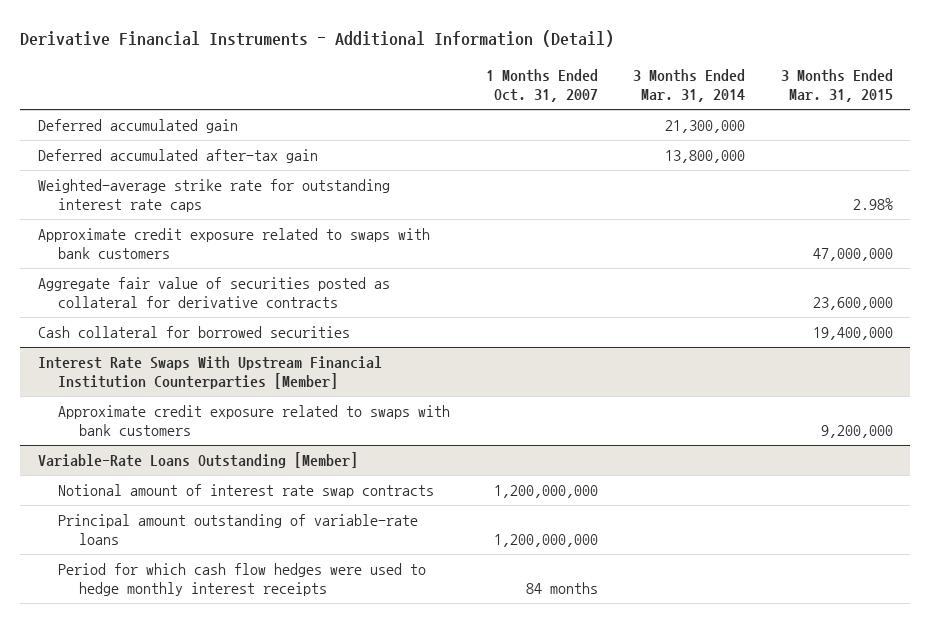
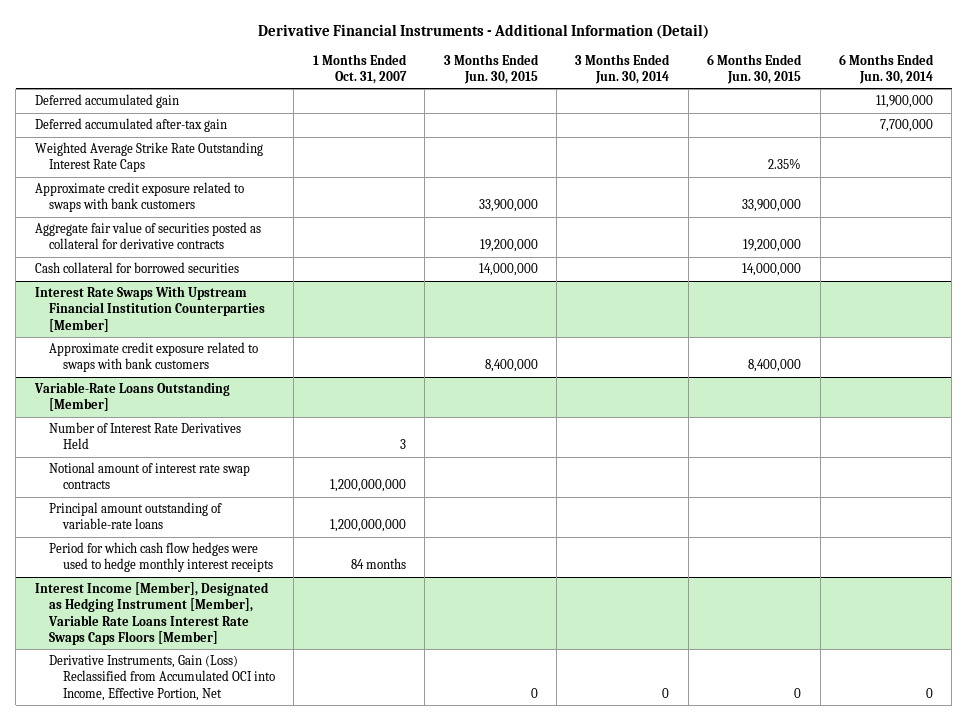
- | 1 Months Ended Oct. 31, 2007 | 3 Months Ended Mar. 31, 2014 | 3 Months Ended Mar. 31, 2015
+ | 1 Months Ended Oct. 31, 2007 | 3 Months Ended Jun. 30, 2015 | 3 Months Ended Jun. 30, 2014 | 6 Months Ended Jun. 30, 2015 | 6 Months Ended Jun. 30, 2014
- Weighted-average strike rate for outstanding interest rate caps | | | 2.98%
+ Weighted Average Strike Rate Outstanding Interest Rate Caps | | | | 2.35% |
@ Variable-Rate Loans Outstanding [Member]
+ Number of Interest Rate Derivatives Held | 3 | | | |
+ Interest Income [Member], Designated as Hedging Instrument [Member], Variable Rate Loans Interest Rate Swaps Caps Floors [Member]
+ Derivative Instruments, Gain (Loss) Reclassified from Accumulated OCI into Income, Effective Portion, Net | | 0 | 0 | 0 | 0

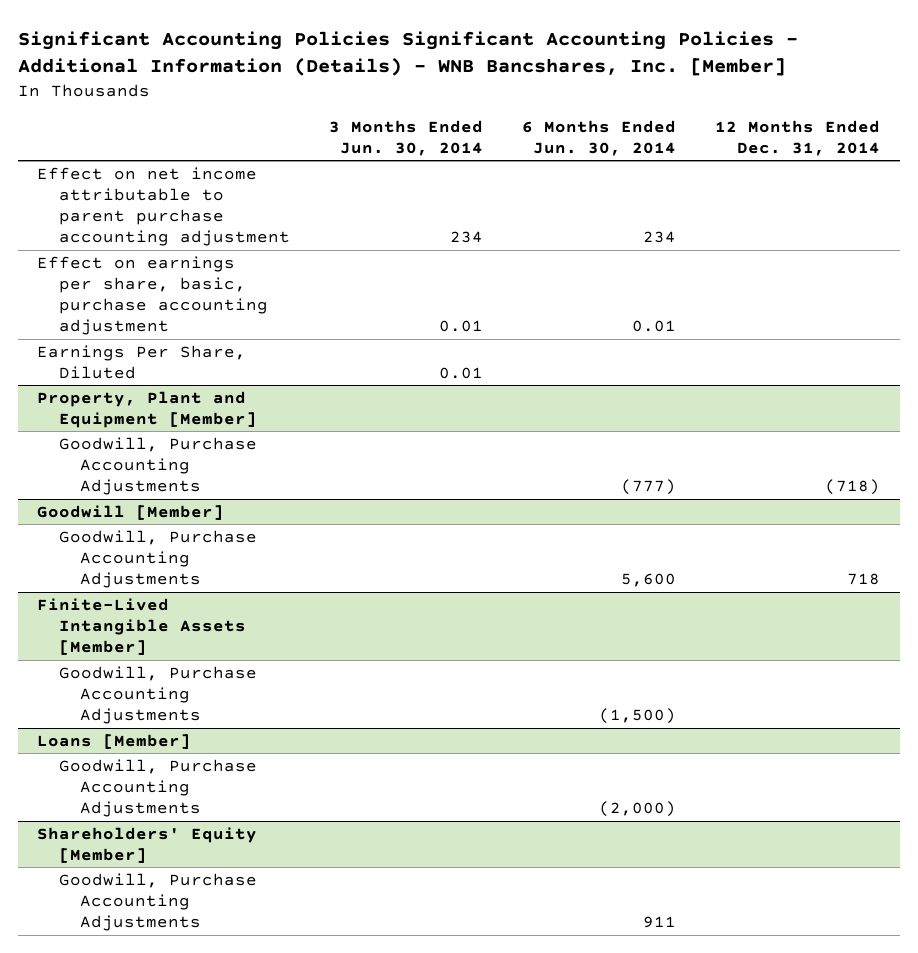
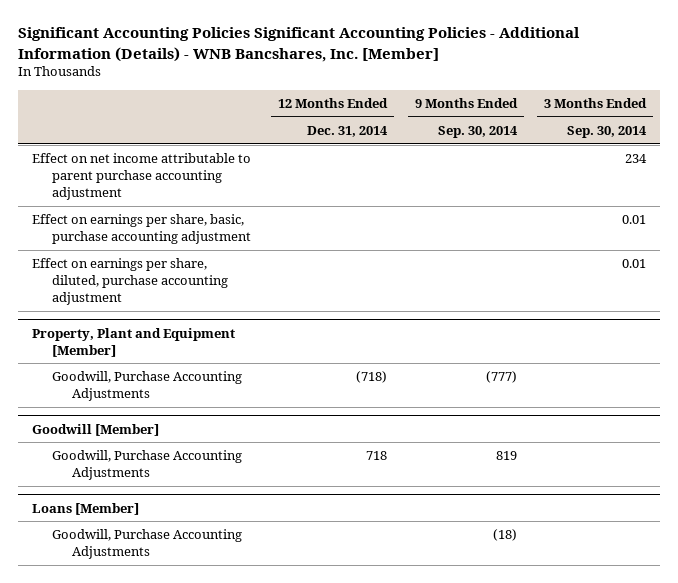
- | 3 Months Ended Jun. 30, 2014 | 6 Months Ended Jun. 30, 2014 | 12 Months Ended Dec. 31, 2014
+ | 12 Months Ended Dec. 31, 2014 | 9 Months Ended Sep. 30, 2014 | 3 Months Ended Sep. 30, 2014
- Earnings Per Share, Diluted | 0.01 | |
+ Effect on earnings per share, diluted, purchase accounting adjustment | | | 0.01
- Finite-Lived Intangible Assets [Member]
- Goodwill, Purchase Accounting Adjustments | | (1,500) |
- Shareholders' Equity [Member]
- Goodwill, Purchase Accounting Adjustments | | 911 |

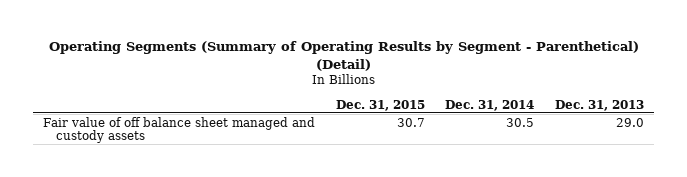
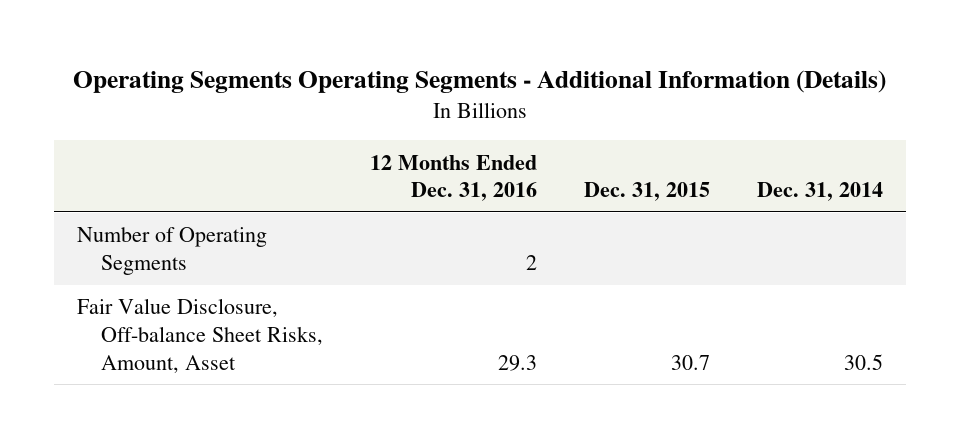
- Operating Segments (Summary of Operating Results by Segment - Parenthetical) (Detail)
+ Operating Segments Operating Segments - Additional Information (Details)
- | Dec. 31, 2015 | Dec. 31, 2014 | Dec. 31, 2013
+ | 12 Months Ended Dec. 31, 2016 | Dec. 31, 2015 | Dec. 31, 2014
- Fair value of off balance sheet managed and custody assets | 30.7 | 30.5 | 29.0
+ Number of Operating Segments | 2 | |
+ Fair Value Disclosure, Off-balance Sheet Risks, Amount, Asset | 29.3 | 30.7 | 30.5

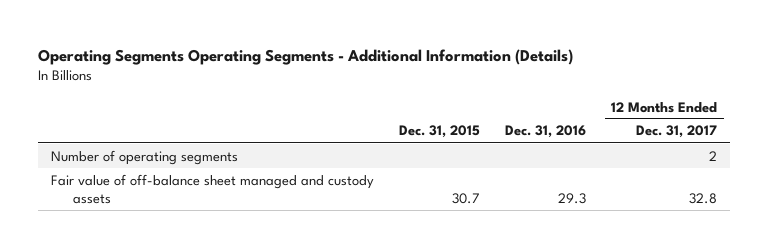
- | 12 Months Ended Dec. 31, 2016 | Dec. 31, 2015 | Dec. 31, 2014
+ | Dec. 31, 2015 | Dec. 31, 2016 | 12 Months Ended Dec. 31, 2017
- Number of Operating Segments | 2 | |
- Fair Value Disclosure, Off-balance Sheet Risks, Amount, Asset | 29.3 | 30.7 | 30.5
+ Number of operating segments | | | 2
+ Fair value of off-balance sheet managed and custody assets | 30.7 | 29.3 | 32.8

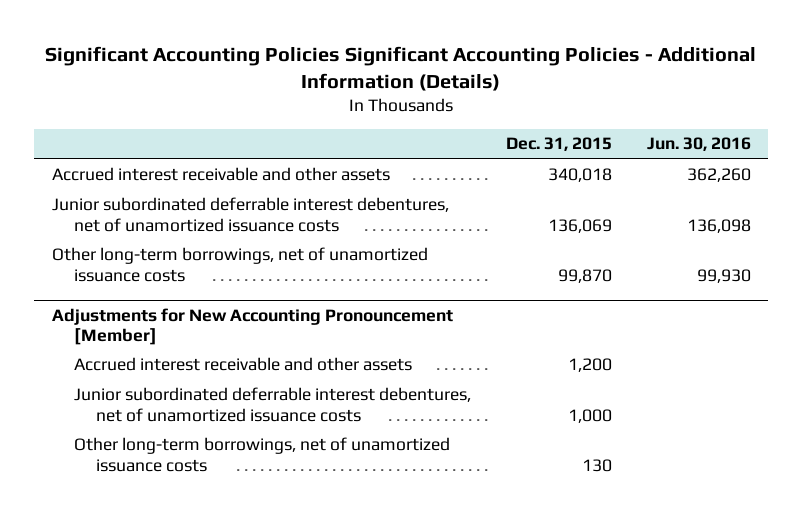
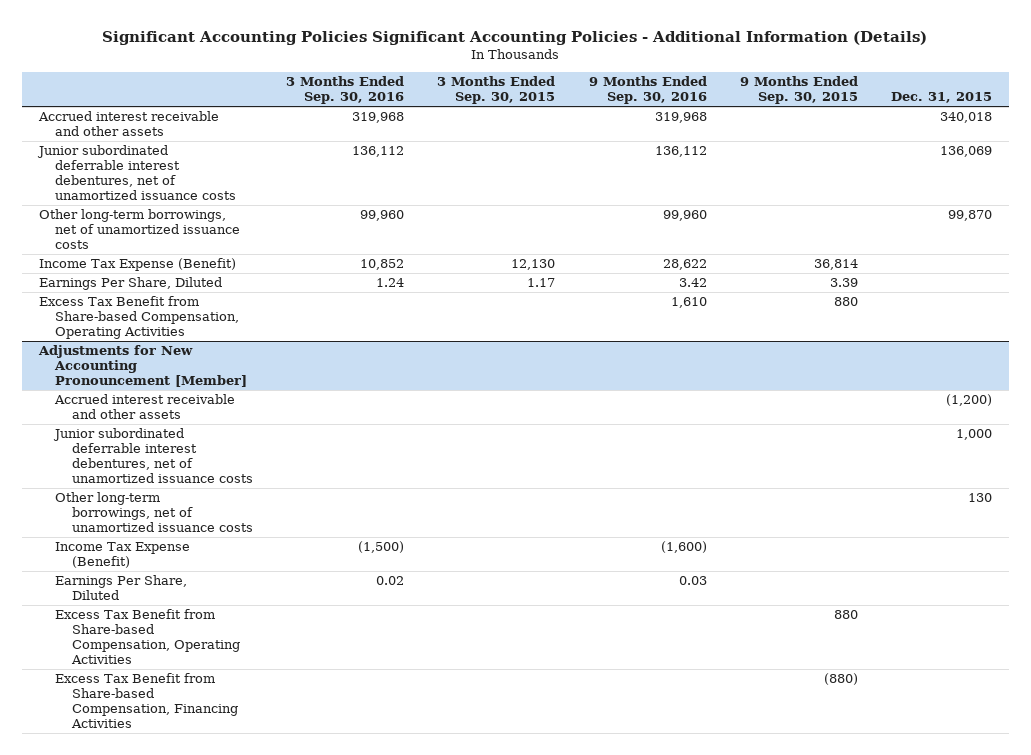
- | Dec. 31, 2015 | Jun. 30, 2016
+ | 3 Months Ended Sep. 30, 2016 | 3 Months Ended Sep. 30, 2015 | 9 Months Ended Sep. 30, 2016 | 9 Months Ended Sep. 30, 2015 | Dec. 31, 2015
+ Income Tax Expense (Benefit) | 10,852 | 12,130 | 28,622 | 36,814 |
+ Earnings Per Share, Diluted | 1.24 | 1.17 | 3.42 | 3.39 |
+ Excess Tax Benefit from Share-based Compensation, Operating Activities | | | 1,610 | 880 |
@ Adjustments for New Accounting Pronouncement [Member]
- Accrued interest receivable and other assets | 1,200 |
+ Accrued interest receivable and other assets | | | | | (1,200)
+ Income Tax Expense (Benefit) | (1,500) | | (1,600) | |
+ Earnings Per Share, Diluted | 0.02 | | 0.03 | |
+ Excess Tax Benefit from Share-based Compensation, Operating Activities | | | | 880 |
+ Excess Tax Benefit from Share-based Compensation, Financing Activities | | | | (880) |

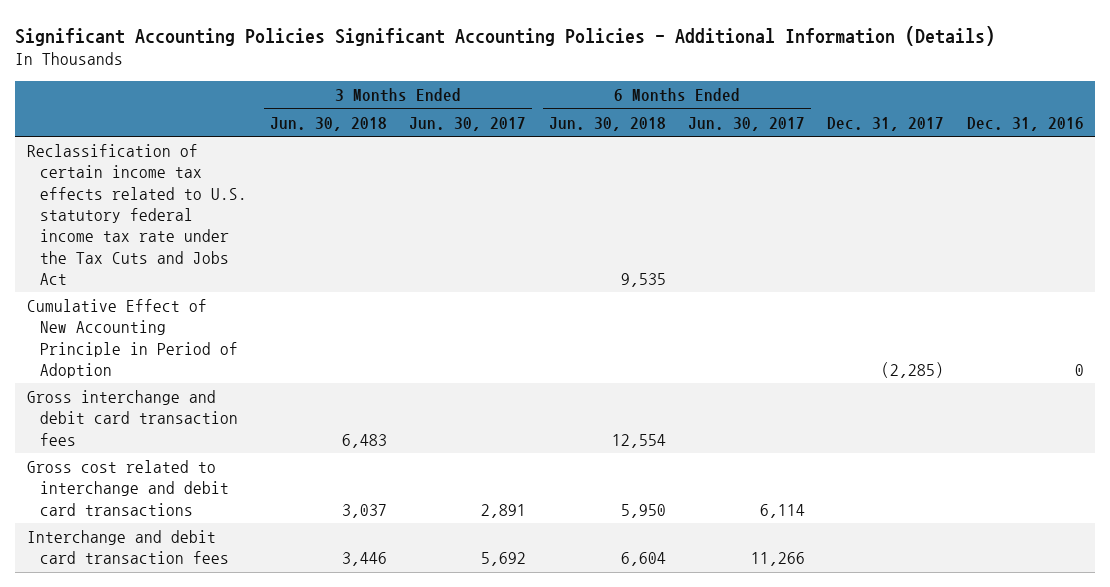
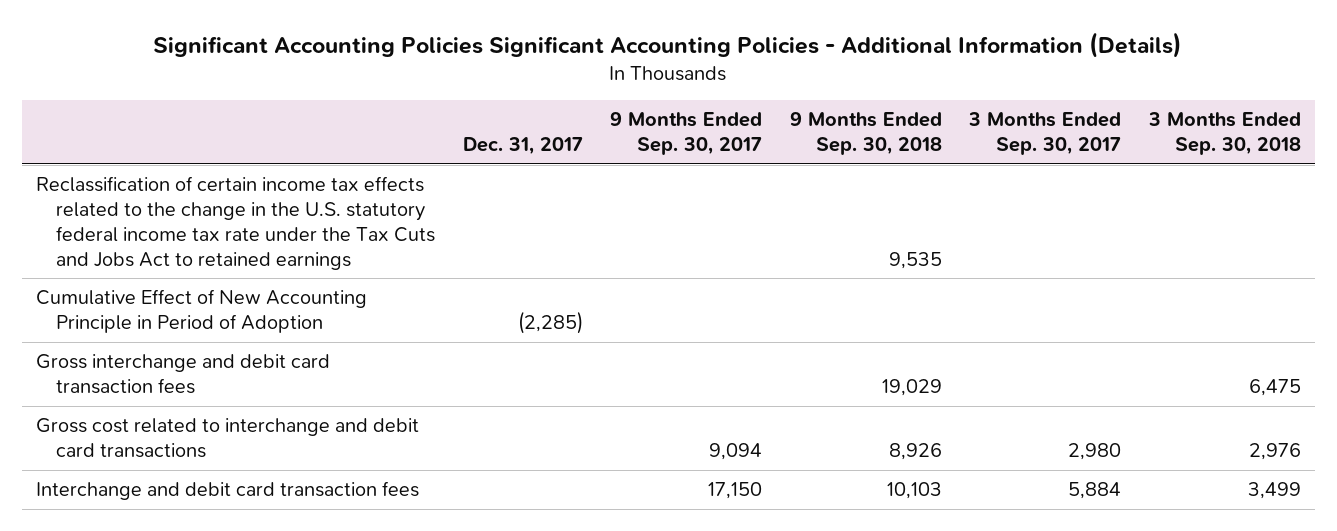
- | 3 Months Ended Jun. 30, 2018 | 3 Months Ended Jun. 30, 2017 | 6 Months Ended Jun. 30, 2018 | 6 Months Ended Jun. 30, 2017 | Dec. 31, 2017 | Dec. 31, 2016
+ | Dec. 31, 2017 | 9 Months Ended Sep. 30, 2017 | 9 Months Ended Sep. 30, 2018 | 3 Months Ended Sep. 30, 2017 | 3 Months Ended Sep. 30, 2018
- Reclassification of certain income tax effects related to U.S. statutory federal income tax rate under the Tax Cuts and Jobs Act | | | 9,535 | | |
+ Reclassification of certain income tax effects related to the change in the U.S. statutory federal income tax rate under the Tax Cuts and Jobs Act to retained earnings | | | 9,535 | |

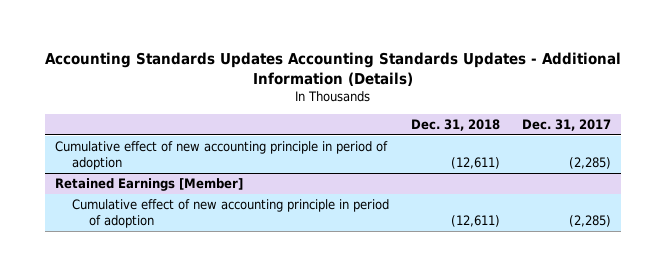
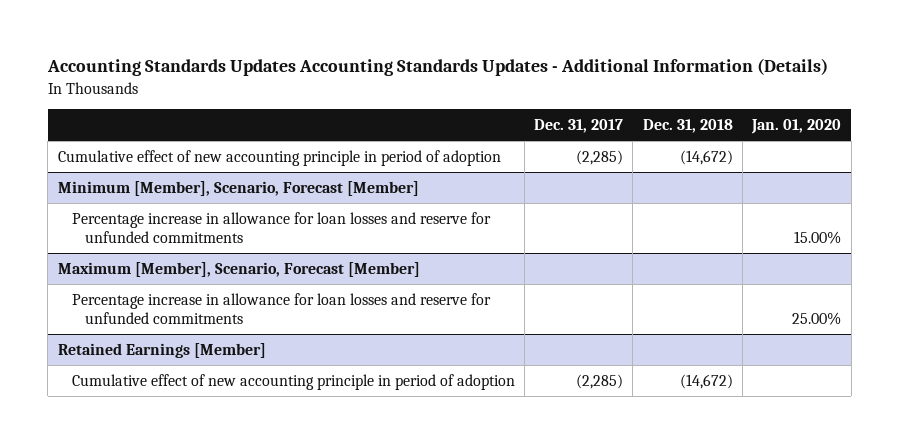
- | Dec. 31, 2018 | Dec. 31, 2017
+ | Dec. 31, 2017 | Dec. 31, 2018 | Jan. 01, 2020
- Cumulative effect of new accounting principle in period of adoption | (12,611) | (2,285)
+ Cumulative effect of new accounting principle in period of adoption | (2,285) | (14,672) |
+ Minimum [Member], Scenario, Forecast [Member]
+ Percentage increase in allowance for loan losses and reserve for unfunded commitments | | | 15.00%
+ Maximum [Member], Scenario, Forecast [Member]
+ Percentage increase in allowance for loan losses and reserve for unfunded commitments | | | 25.00%
@ Retained Earnings [Member]
- Cumulative effect of new accounting principle in period of adoption | (12,611) | (2,285)
+ Cumulative effect of new accounting principle in period of adoption | (2,285) | (14,672) |

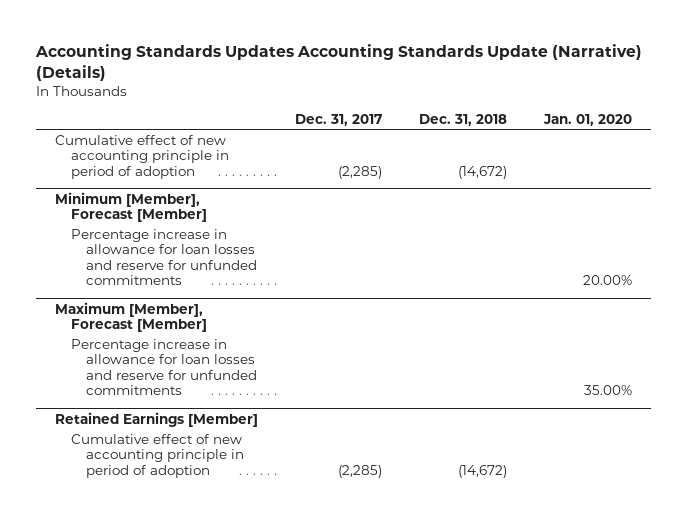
- Accounting Standards Updates Accounting Standards Updates - Additional Information (Details)
+ Accounting Standards Updates Accounting Standards Update (Narrative) (Details)
- Minimum [Member], Scenario, Forecast [Member]
- Percentage increase in allowance for loan losses and reserve for unfunded commitments | | | 15.00%
- Maximum [Member], Scenario, Forecast [Member]
- Percentage increase in allowance for loan losses and reserve for unfunded commitments | | | 25.00%
+ Minimum [Member], Forecast [Member]
+ Percentage increase in allowance for loan losses and reserve for unfunded commitments | | | 20.00%
+ Maximum [Member], Forecast [Member]
+ Percentage increase in allowance for loan losses and reserve for unfunded commitments | | | 35.00%

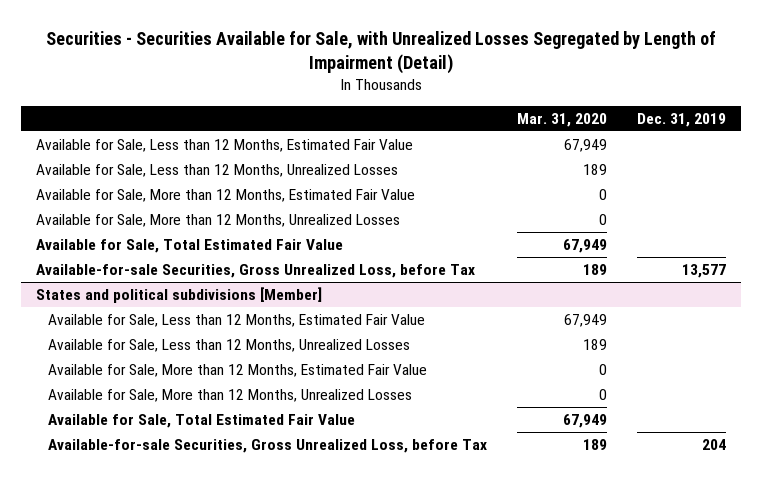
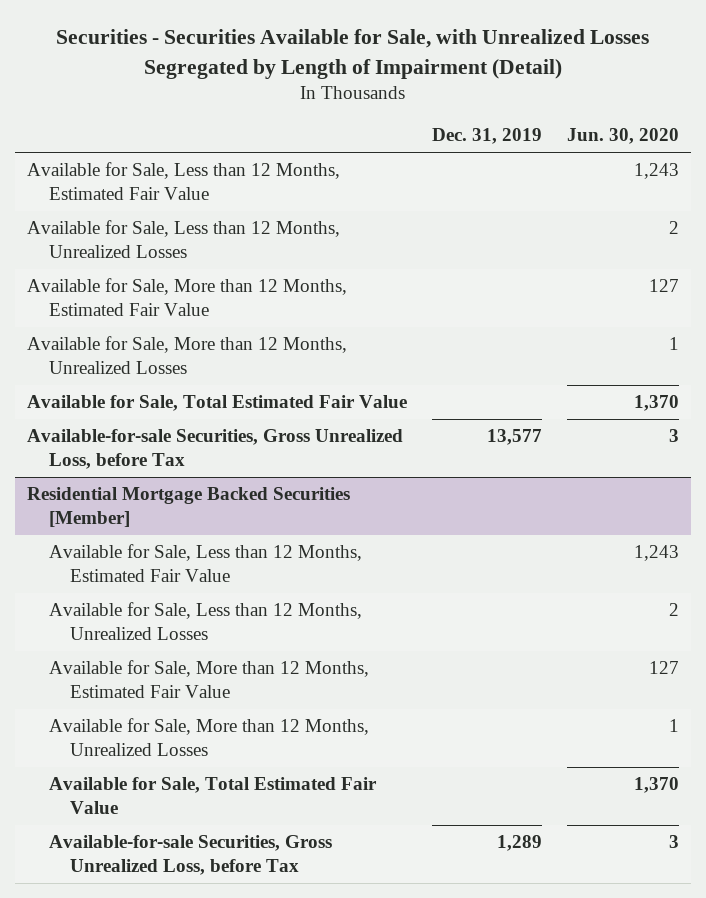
- | Mar. 31, 2020 | Dec. 31, 2019
+ | Dec. 31, 2019 | Jun. 30, 2020
- States and political subdivisions [Member]
- Available for Sale, Less than 12 Months, Estimated Fair Value | 67,949 |
- Available for Sale, Less than 12 Months, Unrealized Losses | 189 |
- Available for Sale, More than 12 Months, Estimated Fair Value | 0 |
- Available for Sale, More than 12 Months, Unrealized Losses | 0 |
- Available for Sale, Total Estimated Fair Value | 67,949 |
- Available-for-sale Securities, Gross Unrealized Loss, before Tax | 189 | 204
+ Residential Mortgage Backed Securities [Member]
+ Available for Sale, Less than 12 Months, Estimated Fair Value | | 1,243
+ Available for Sale, Less than 12 Months, Unrealized Losses | | 2
+ Available for Sale, More than 12 Months, Estimated Fair Value | | 127
+ Available for Sale, More than 12 Months, Unrealized Losses | | 1
+ Available for Sale, Total Estimated Fair Value | | 1,370
+ Available-for-sale Securities, Gross Unrealized Loss, before Tax | 1,289 | 3

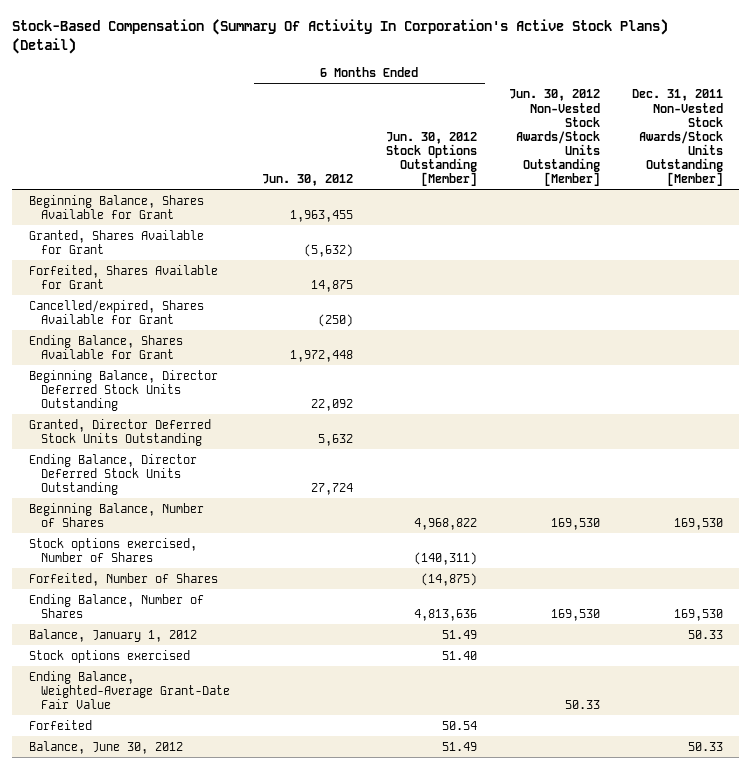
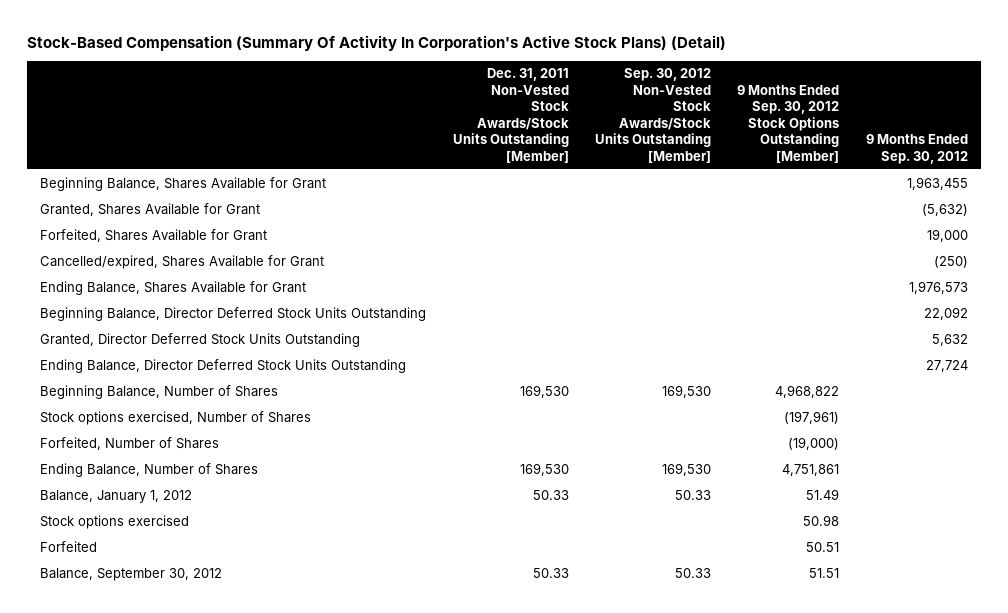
- | 6 Months Ended Jun. 30, 2012 | 6 Months Ended Jun. 30, 2012 Stock Options Outstanding [Member] | Jun. 30, 2012 Non-Vested Stock Awards/Stock Units Outstanding [Member] | Dec. 31, 2011 Non-Vested Stock Awards/Stock Units Outstanding [Member]
+ | Dec. 31, 2011 Non-Vested Stock Awards/Stock Units Outstanding [Member] | Sep. 30, 2012 Non-Vested Stock Awards/Stock Units Outstanding [Member] | 9 Months Ended Sep. 30, 2012 Stock Options Outstanding [Member] | 9 Months Ended Sep. 30, 2012
- Ending Balance, Weighted-Average Grant-Date Fair Value | | | 50.33 |
- Balance, June 30, 2012 | | 51.49 | | 50.33
+ Balance, September 30, 2012 | 50.33 | 50.33 | 51.51 |

